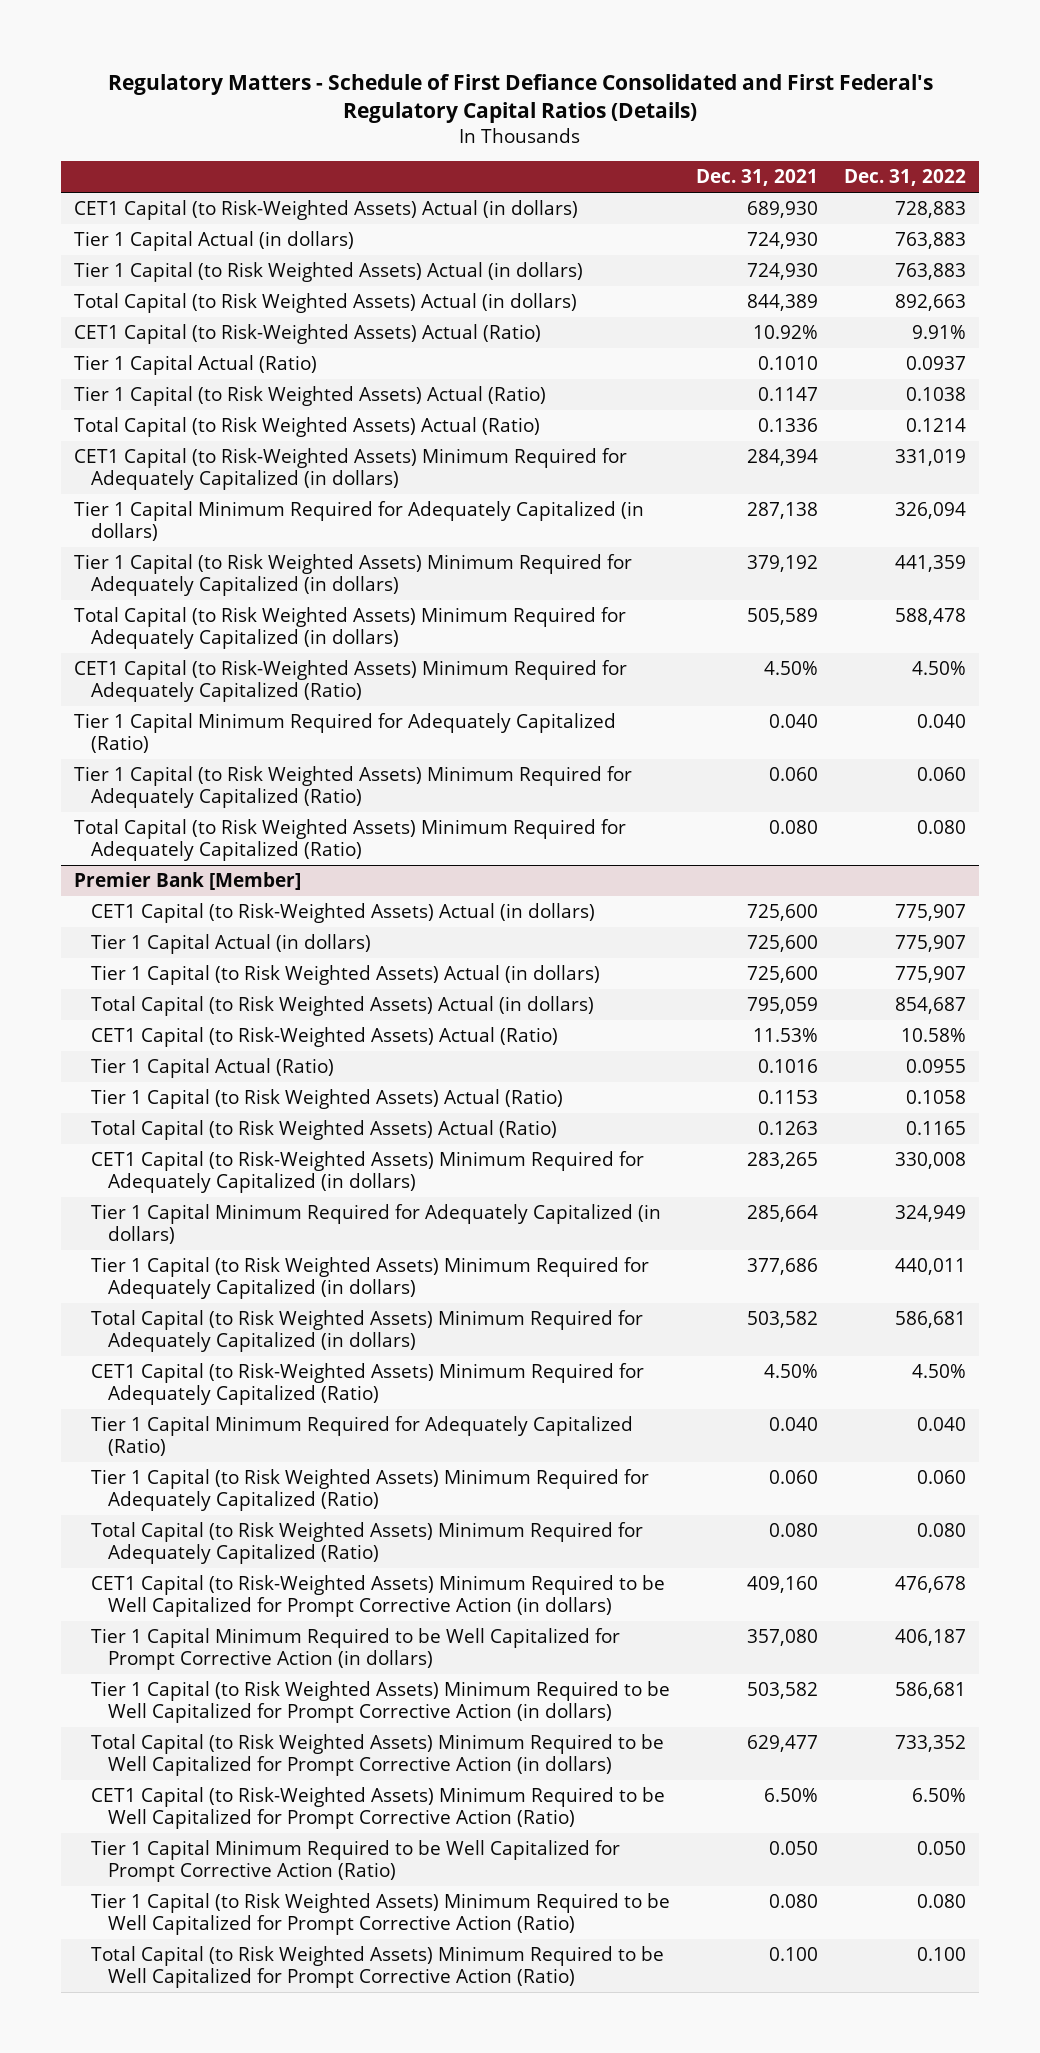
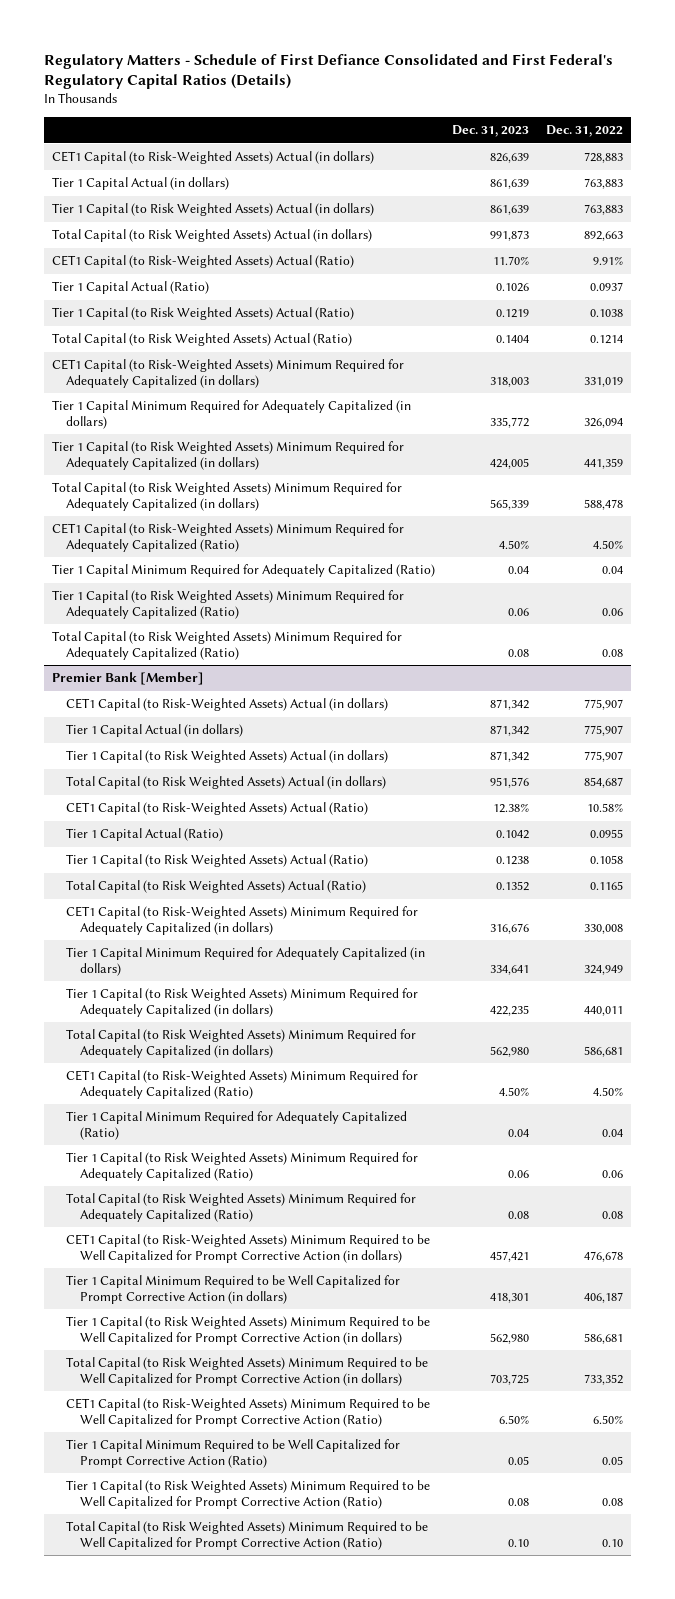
- | Dec. 31, 2021 | Dec. 31, 2022
+ | Dec. 31, 2023 | Dec. 31, 2022
- Tier 1 Capital Minimum Required for Adequately Capitalized (Ratio) | 0.040 | 0.040
- Tier 1 Capital (to Risk Weighted Assets) Minimum Required for Adequately Capitalized (Ratio) | 0.060 | 0.060
- Total Capital (to Risk Weighted Assets) Minimum Required for Adequately Capitalized (Ratio) | 0.080 | 0.080
+ Tier 1 Capital Minimum Required for Adequately Capitalized (Ratio) | 0.04 | 0.04
+ Tier 1 Capital (to Risk Weighted Assets) Minimum Required for Adequately Capitalized (Ratio) | 0.06 | 0.06
+ Total Capital (to Risk Weighted Assets) Minimum Required for Adequately Capitalized (Ratio) | 0.08 | 0.08
@ Premier Bank [Member]
- Tier 1 Capital Minimum Required for Adequately Capitalized (Ratio) | 0.040 | 0.040
- Tier 1 Capital (to Risk Weighted Assets) Minimum Required for Adequately Capitalized (Ratio) | 0.060 | 0.060
- Total Capital (to Risk Weighted Assets) Minimum Required for Adequately Capitalized (Ratio) | 0.080 | 0.080
+ Tier 1 Capital Minimum Required for Adequately Capitalized (Ratio) | 0.04 | 0.04
+ Tier 1 Capital (to Risk Weighted Assets) Minimum Required for Adequately Capitalized (Ratio) | 0.06 | 0.06
+ Total Capital (to Risk Weighted Assets) Minimum Required for Adequately Capitalized (Ratio) | 0.08 | 0.08
- Tier 1 Capital Minimum Required to be Well Capitalized for Prompt Corrective Action (Ratio) | 0.050 | 0.050
- Tier 1 Capital (to Risk Weighted Assets) Minimum Required to be Well Capitalized for Prompt Corrective Action (Ratio) | 0.080 | 0.080
- Total Capital (to Risk Weighted Assets) Minimum Required to be Well Capitalized for Prompt Corrective Action (Ratio) | 0.100 | 0.100
+ Tier 1 Capital Minimum Required to be Well Capitalized for Prompt Corrective Action (Ratio) | 0.05 | 0.05
+ Tier 1 Capital (to Risk Weighted Assets) Minimum Required to be Well Capitalized for Prompt Corrective Action (Ratio) | 0.08 | 0.08
+ Total Capital (to Risk Weighted Assets) Minimum Required to be Well Capitalized for Prompt Corrective Action (Ratio) | 0.10 | 0.10

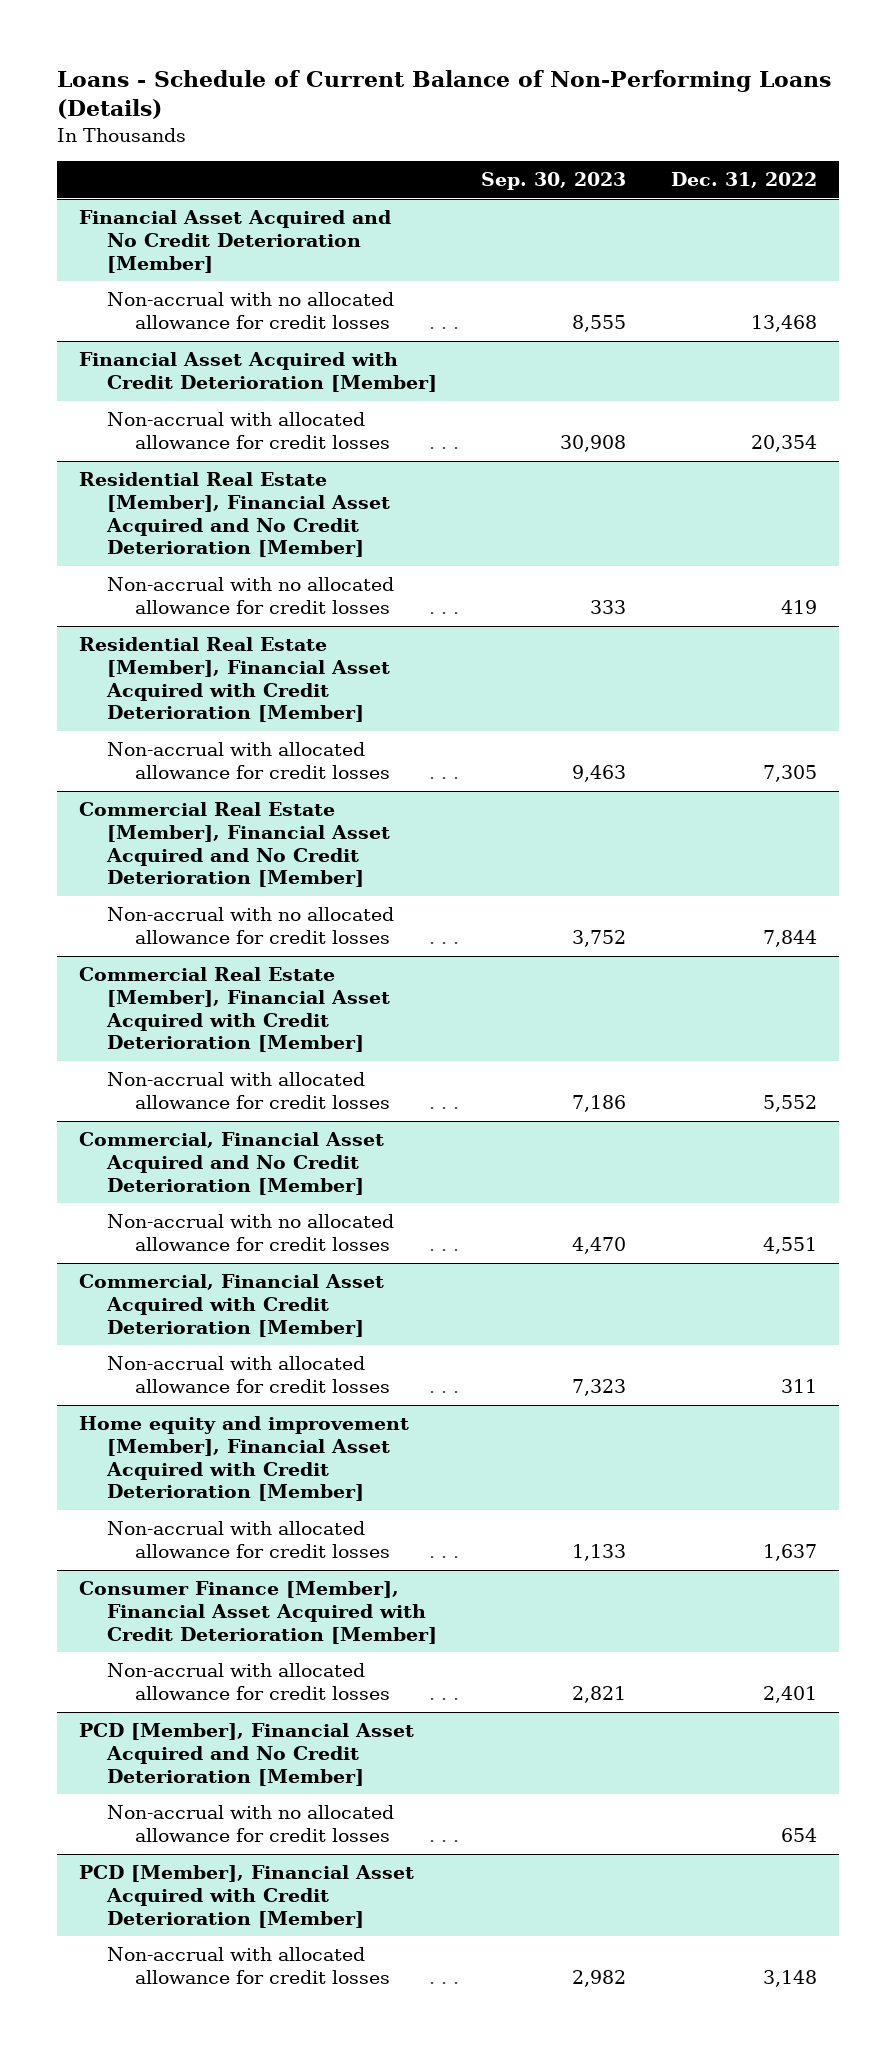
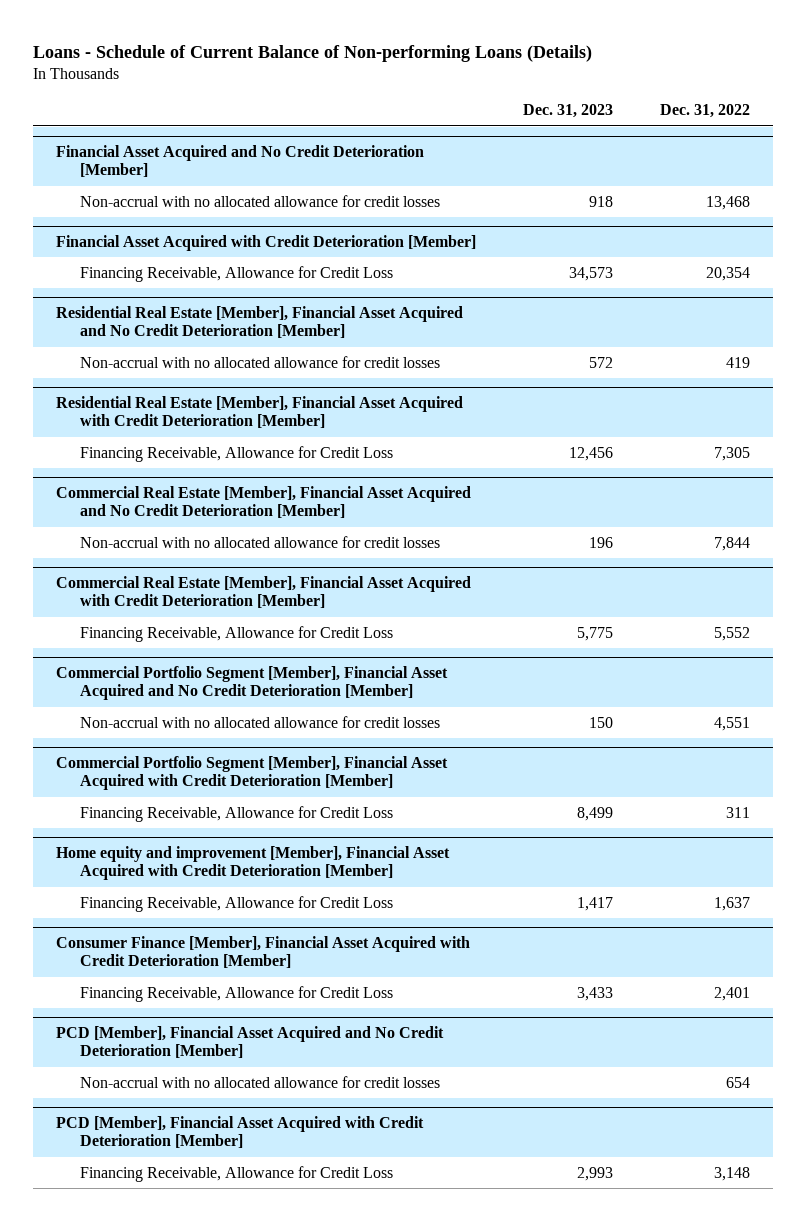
- Loans - Schedule of Current Balance of Non-Performing Loans (Details)
+ Loans - Schedule of Current Balance of Non-performing Loans (Details)
- | Sep. 30, 2023 | Dec. 31, 2022
+ | Dec. 31, 2023 | Dec. 31, 2022
@ Financial Asset Acquired with Credit Deterioration [Member]
- Non-accrual with allocated allowance for credit losses | 30,908 | 20,354
+ Financing Receivable, Allowance for Credit Loss | 34,573 | 20,354
@ Residential Real Estate [Member], Financial Asset Acquired with Credit Deterioration [Member]
- Non-accrual with allocated allowance for credit losses | 9,463 | 7,305
+ Financing Receivable, Allowance for Credit Loss | 12,456 | 7,305
@ Commercial Real Estate [Member], Financial Asset Acquired with Credit Deterioration [Member]
- Non-accrual with allocated allowance for credit losses | 7,186 | 5,552
- Commercial, Financial Asset Acquired and No Credit Deterioration [Member]
@ Commercial Real Estate [Member], Financial Asset Acquired with Credit Deterioration [Member]
+ Financing Receivable, Allowance for Credit Loss | 5,775 | 5,552
+ Commercial Portfolio Segment [Member], Financial Asset Acquired and No Credit Deterioration [Member]
- Commercial, Financial Asset Acquired with Credit Deterioration [Member]
- Non-accrual with allocated allowance for credit losses | 7,323 | 311
+ Commercial Portfolio Segment [Member], Financial Asset Acquired with Credit Deterioration [Member]
+ Financing Receivable, Allowance for Credit Loss | 8,499 | 311
@ Home equity and improvement [Member], Financial Asset Acquired with Credit Deterioration [Member]
- Non-accrual with allocated allowance for credit losses | 1,133 | 1,637
+ Financing Receivable, Allowance for Credit Loss | 1,417 | 1,637
@ Consumer Finance [Member], Financial Asset Acquired with Credit Deterioration [Member]
- Non-accrual with allocated allowance for credit losses | 2,821 | 2,401
+ Financing Receivable, Allowance for Credit Loss | 3,433 | 2,401
@ PCD [Member], Financial Asset Acquired with Credit Deterioration [Member]
- Non-accrual with allocated allowance for credit losses | 2,982 | 3,148
+ Financing Receivable, Allowance for Credit Loss | 2,993 | 3,148

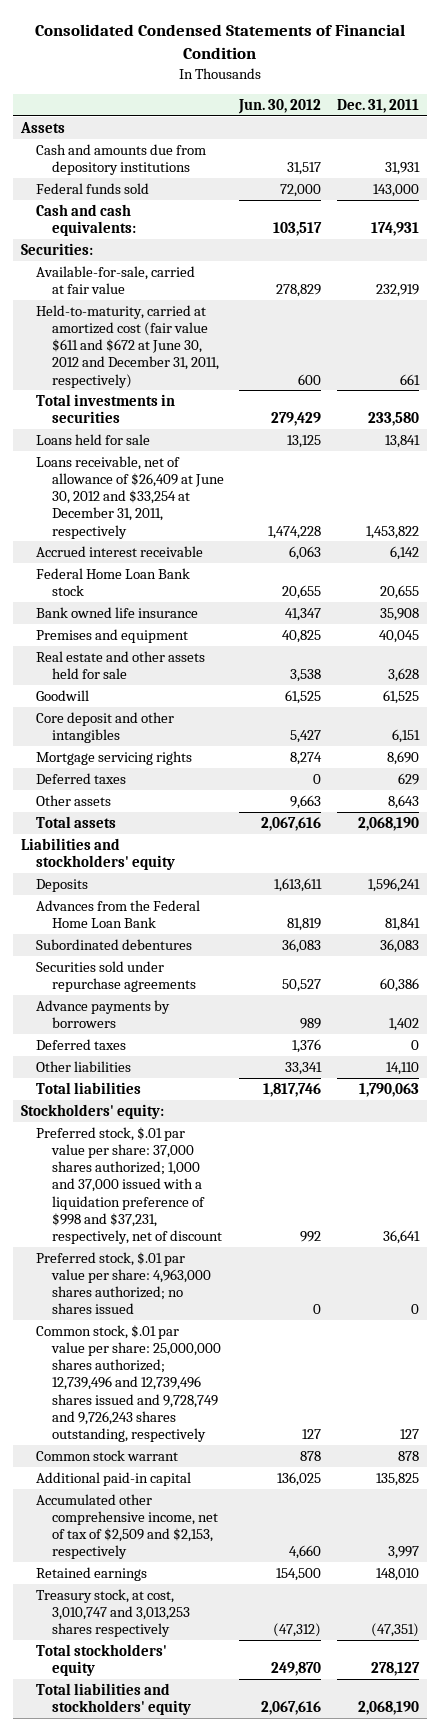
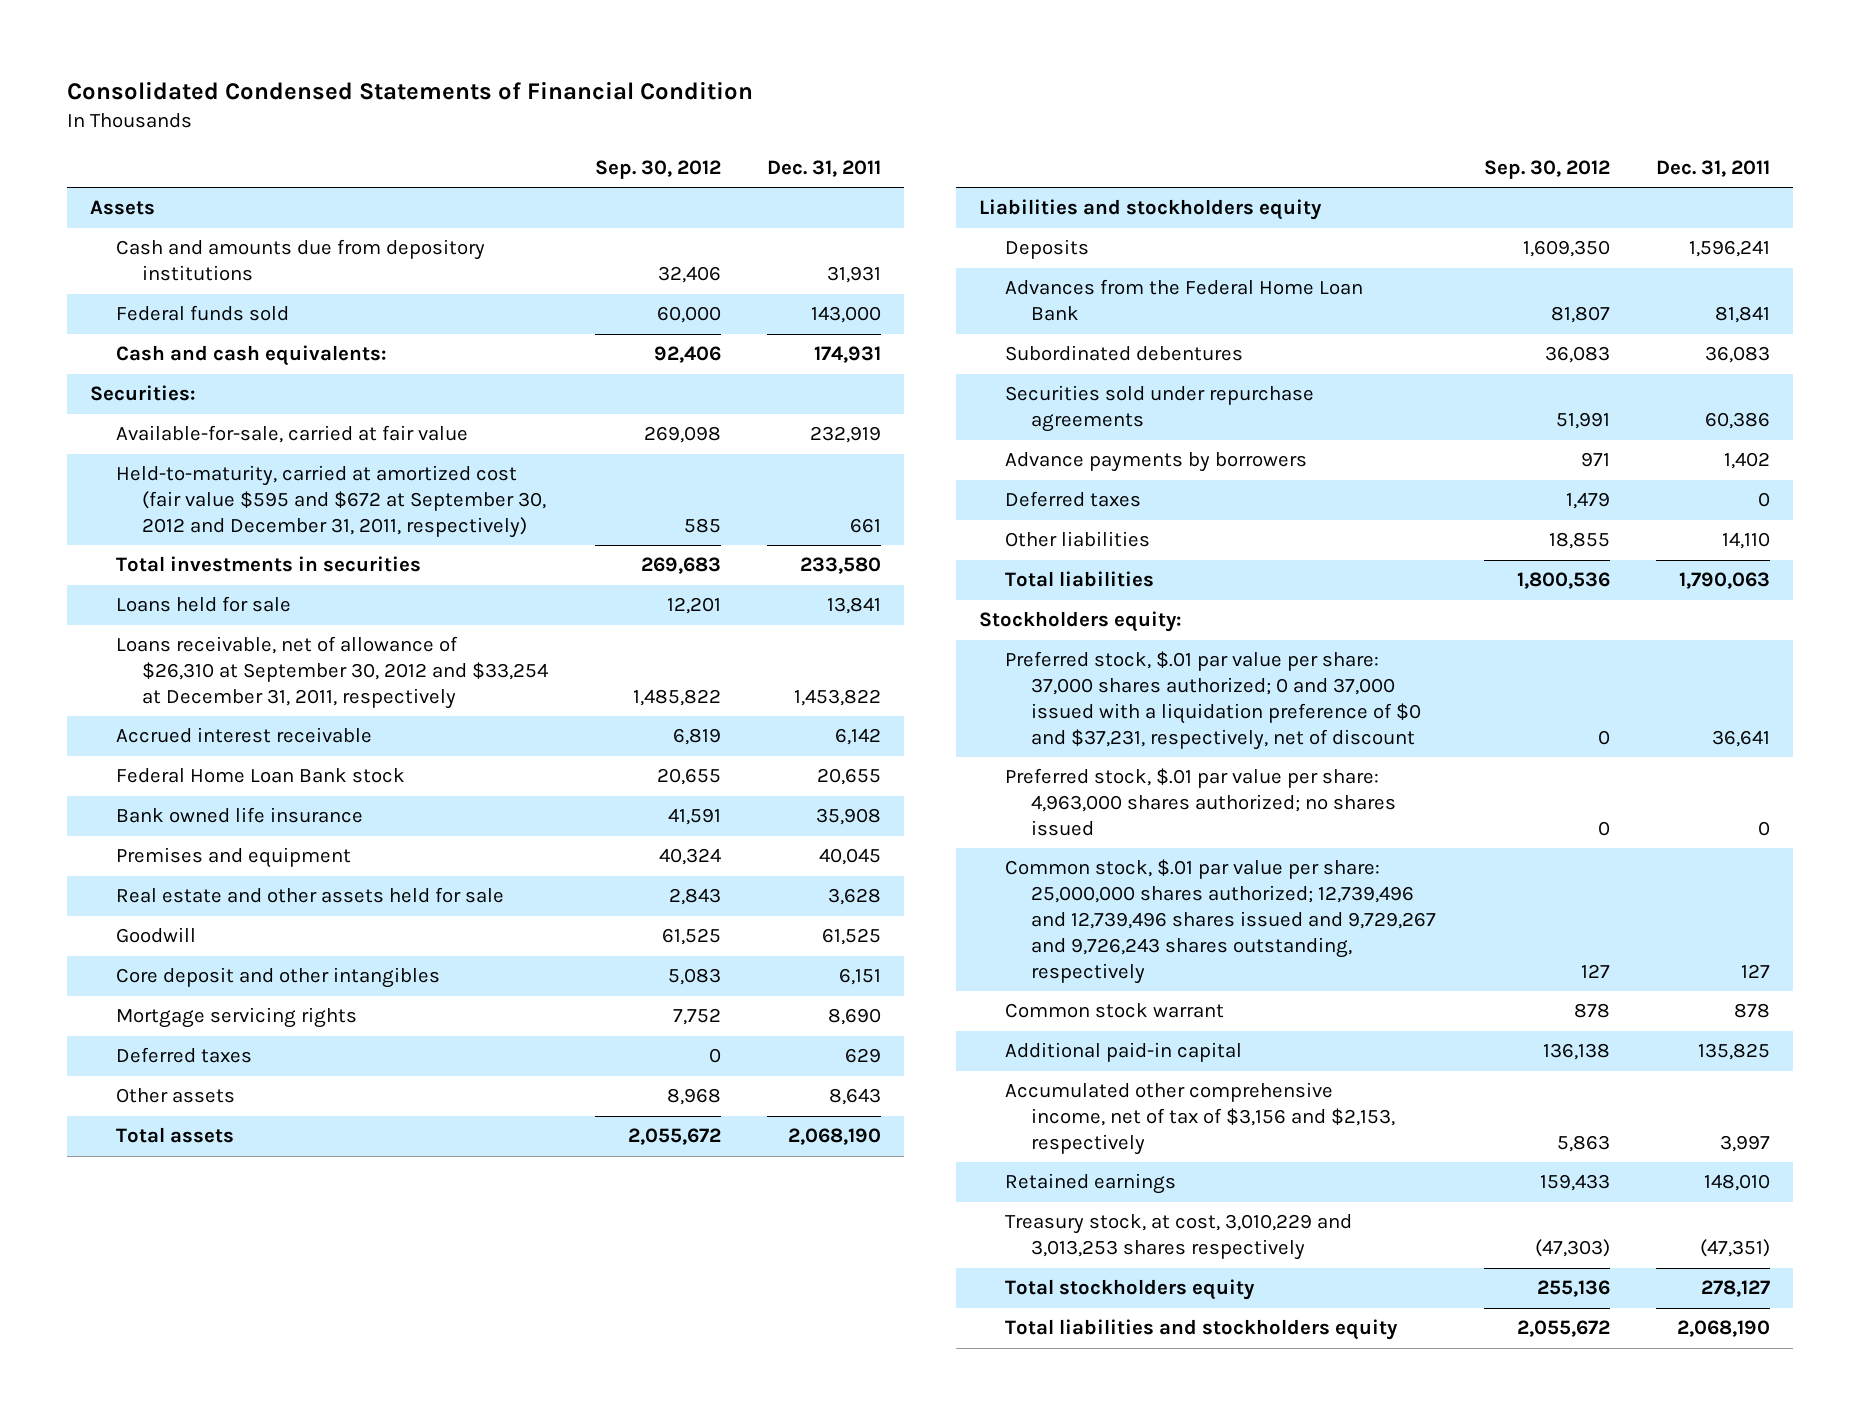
- | Jun. 30, 2012 | Dec. 31, 2011
+ | Sep. 30, 2012 | Dec. 31, 2011
- Held-to-maturity, carried at amortized cost (fair value $611 and $672 at June 30, 2012 and December 31, 2011, respectively) | 600 | 661
+ Held-to-maturity, carried at amortized cost (fair value $595 and $672 at September 30, 2012 and December 31, 2011, respectively) | 585 | 661
- Loans receivable, net of allowance of $26,409 at June 30, 2012 and $33,254 at December 31, 2011, respectively | 1,474,228 | 1,453,822
+ Loans receivable, net of allowance of $26,310 at September 30, 2012 and $33,254 at December 31, 2011, respectively | 1,485,822 | 1,453,822
- Liabilities and stockholders' equity
+ Liabilities and stockholders equity
- Stockholders' equity:
- Preferred stock, $.01 par value per share: 37,000 shares authorized; 1,000 and 37,000 issued with a liquidation preference of $998 and $37,231, respectively, net of discount | 992 | 36,641
+ Stockholders equity:
+ Preferred stock, $.01 par value per share: 37,000 shares authorized; 0 and 37,000 issued with a liquidation preference of $0 and $37,231, respectively, net of discount | 0 | 36,641
- Common stock, $.01 par value per share: 25,000,000 shares authorized; 12,739,496 and 12,739,496 shares issued and 9,728,749 and 9,726,243 shares outstanding, respectively | 127 | 127
+ Common stock, $.01 par value per share: 25,000,000 shares authorized; 12,739,496 and 12,739,496 shares issued and 9,729,267 and 9,726,243 shares outstanding, respectively | 127 | 127
- Accumulated other comprehensive income, net of tax of $2,509 and $2,153, respectively | 4,660 | 3,997
+ Accumulated other comprehensive income, net of tax of $3,156 and $2,153, respectively | 5,863 | 3,997
- Treasury stock, at cost, 3,010,747 and 3,013,253 shares respectively | (47,312) | (47,351)
- Total stockholders' equity | 249,870 | 278,127
- Total liabilities and stockholders' equity | 2,067,616 | 2,068,190
+ Treasury stock, at cost, 3,010,229 and 3,013,253 shares respectively | (47,303) | (47,351)
+ Total stockholders equity | 255,136 | 278,127
+ Total liabilities and stockholders equity | 2,055,672 | 2,068,190

